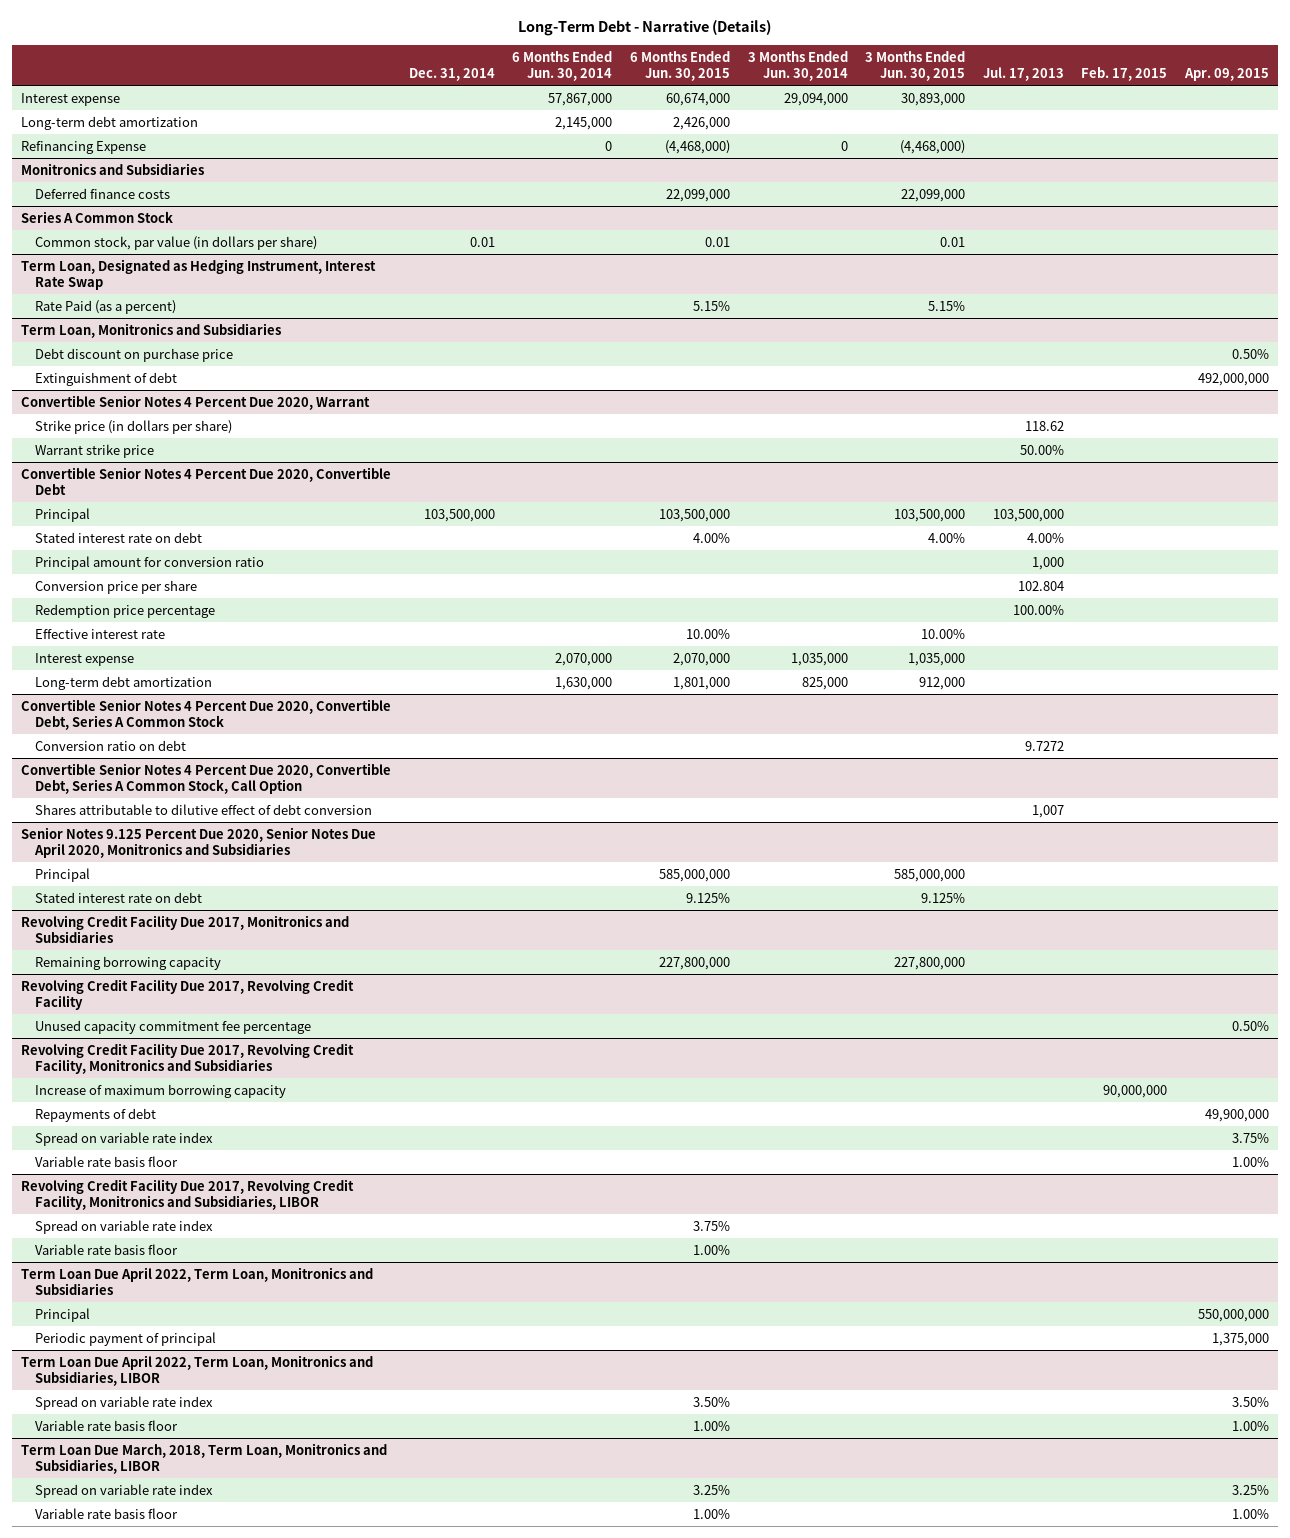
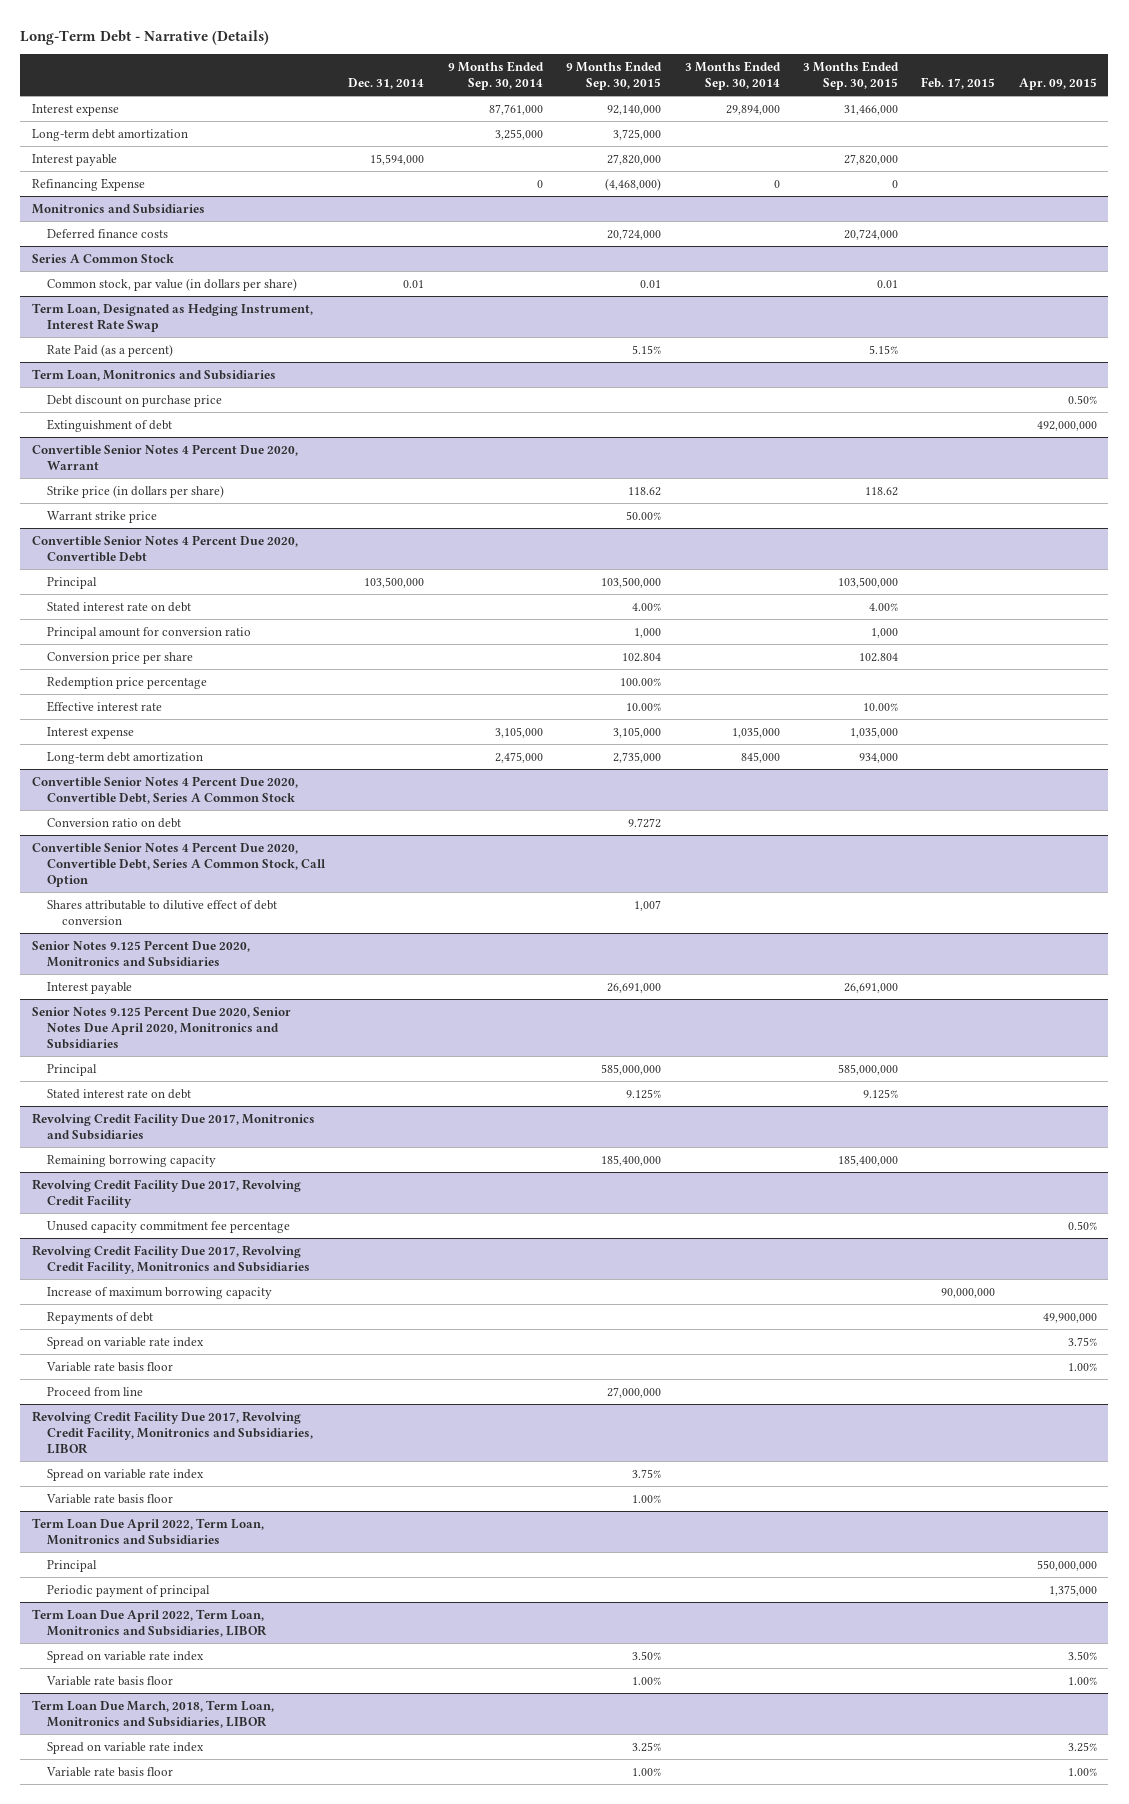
- | Dec. 31, 2014 | 6 Months Ended Jun. 30, 2014 | 6 Months Ended Jun. 30, 2015 | 3 Months Ended Jun. 30, 2014 | 3 Months Ended Jun. 30, 2015 | Jul. 17, 2013 | Feb. 17, 2015 | Apr. 09, 2015
+ | Dec. 31, 2014 | 9 Months Ended Sep. 30, 2014 | 9 Months Ended Sep. 30, 2015 | 3 Months Ended Sep. 30, 2014 | 3 Months Ended Sep. 30, 2015 | Feb. 17, 2015 | Apr. 09, 2015
+ Interest payable | 15,594,000 | | 27,820,000 | | 27,820,000 | |
+ Senior Notes 9.125 Percent Due 2020, Monitronics and Subsidiaries
+ Interest payable | | | 26,691,000 | | 26,691,000 | |
@ Revolving Credit Facility Due 2017, Revolving Credit Facility, Monitronics and Subsidiaries
+ Proceed from line | | | 27,000,000 | | | |

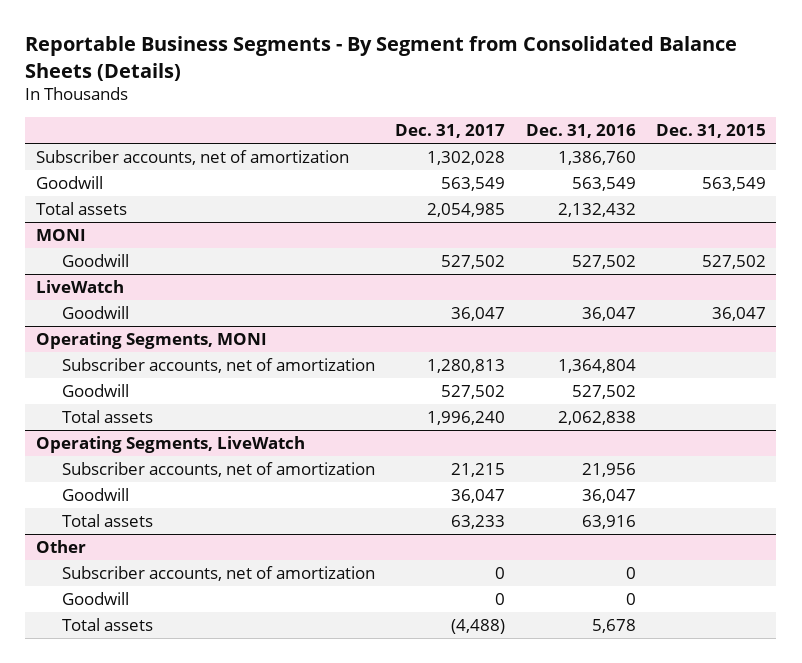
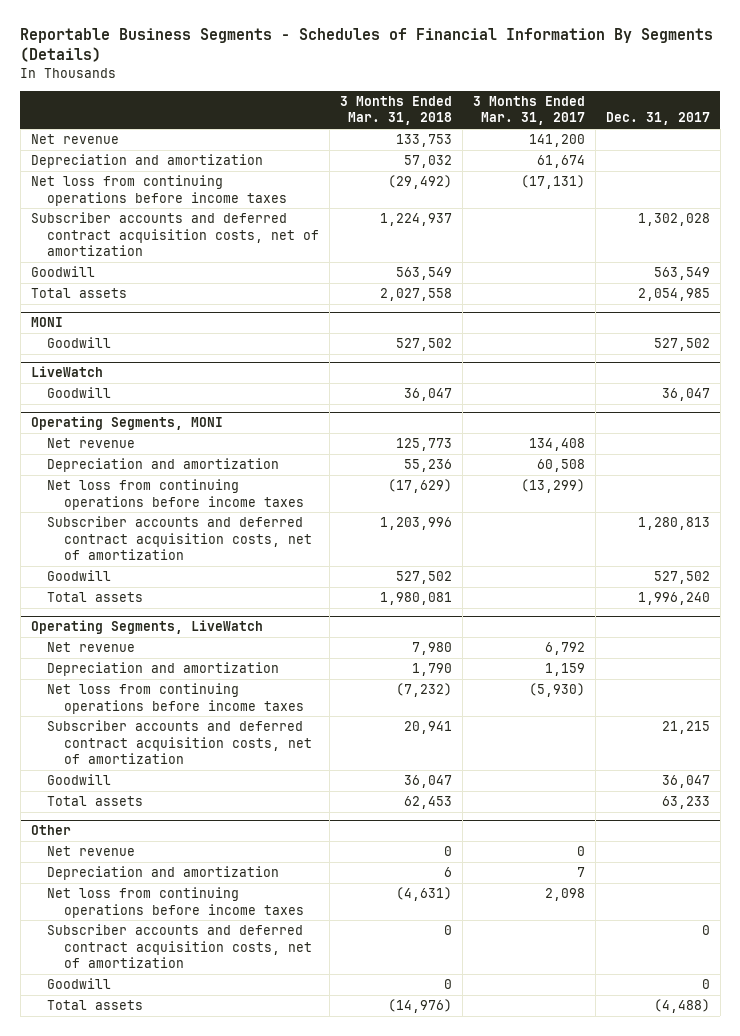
- Reportable Business Segments - By Segment from Consolidated Balance Sheets (Details)
+ Reportable Business Segments - Schedules of Financial Information By Segments (Details)
- | Dec. 31, 2017 | Dec. 31, 2016 | Dec. 31, 2015
+ | 3 Months Ended Mar. 31, 2018 | 3 Months Ended Mar. 31, 2017 | Dec. 31, 2017
- Subscriber accounts, net of amortization | 1,302,028 | 1,386,760 |
+ Net revenue | 133,753 | 141,200 |
+ Depreciation and amortization | 57,032 | 61,674 |
+ Net loss from continuing operations before income taxes | (29,492) | (17,131) |
+ Subscriber accounts and deferred contract acquisition costs, net of amortization | 1,224,937 | | 1,302,028
@ Operating Segments, MONI
- Subscriber accounts, net of amortization | 1,280,813 | 1,364,804 |
+ Net revenue | 125,773 | 134,408 |
+ Depreciation and amortization | 55,236 | 60,508 |
+ Net loss from continuing operations before income taxes | (17,629) | (13,299) |
+ Subscriber accounts and deferred contract acquisition costs, net of amortization | 1,203,996 | | 1,280,813
@ Operating Segments, LiveWatch
- Subscriber accounts, net of amortization | 21,215 | 21,956 |
+ Net revenue | 7,980 | 6,792 |
+ Depreciation and amortization | 1,790 | 1,159 |
+ Net loss from continuing operations before income taxes | (7,232) | (5,930) |
+ Subscriber accounts and deferred contract acquisition costs, net of amortization | 20,941 | | 21,215
@ Other
- Subscriber accounts, net of amortization | 0 | 0 |
+ Net revenue | 0 | 0 |
+ Depreciation and amortization | 6 | 7 |
+ Net loss from continuing operations before income taxes | (4,631) | 2,098 |
+ Subscriber accounts and deferred contract acquisition costs, net of amortization | 0 | | 0

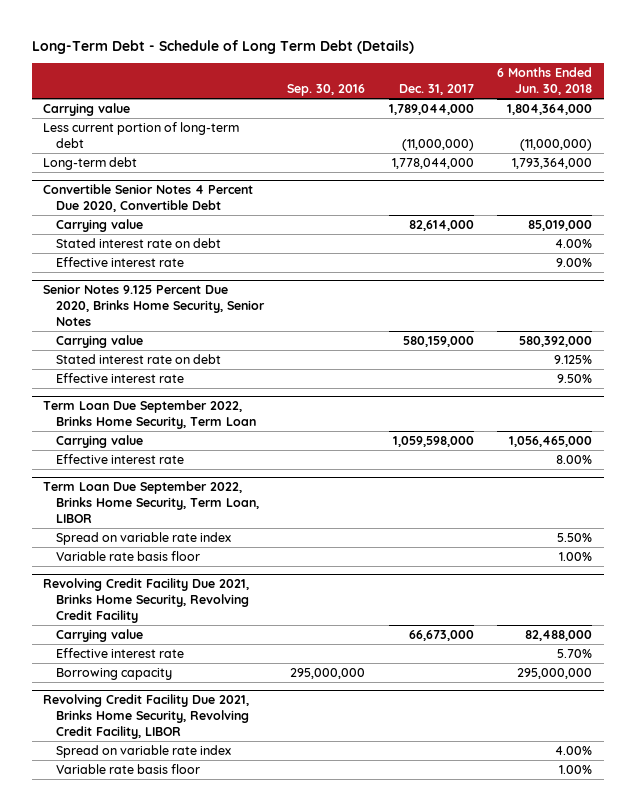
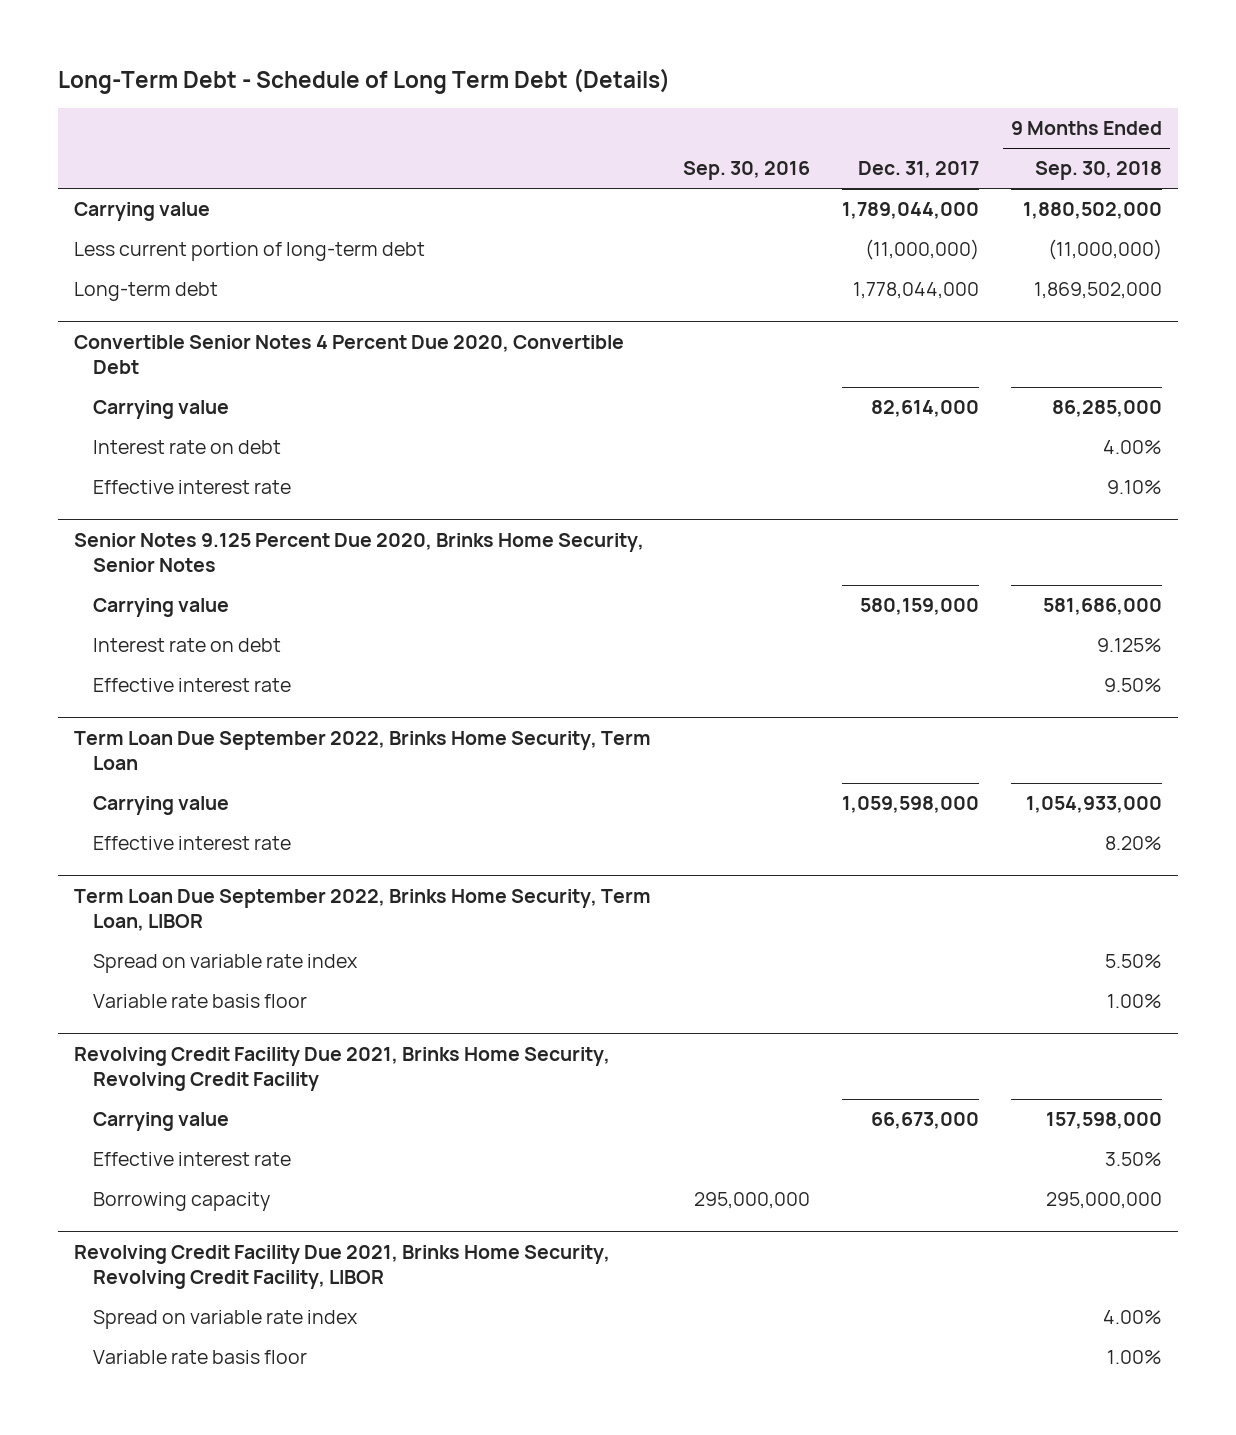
- | Sep. 30, 2016 | Dec. 31, 2017 | 6 Months Ended Jun. 30, 2018
+ | Sep. 30, 2016 | Dec. 31, 2017 | 9 Months Ended Sep. 30, 2018
@ Convertible Senior Notes 4 Percent Due 2020, Convertible Debt
- Stated interest rate on debt | | | 4.00%
+ Interest rate on debt | | | 4.00%
@ Senior Notes 9.125 Percent Due 2020, Brinks Home Security, Senior Notes
- Stated interest rate on debt | | | 9.125%
+ Interest rate on debt | | | 9.125%

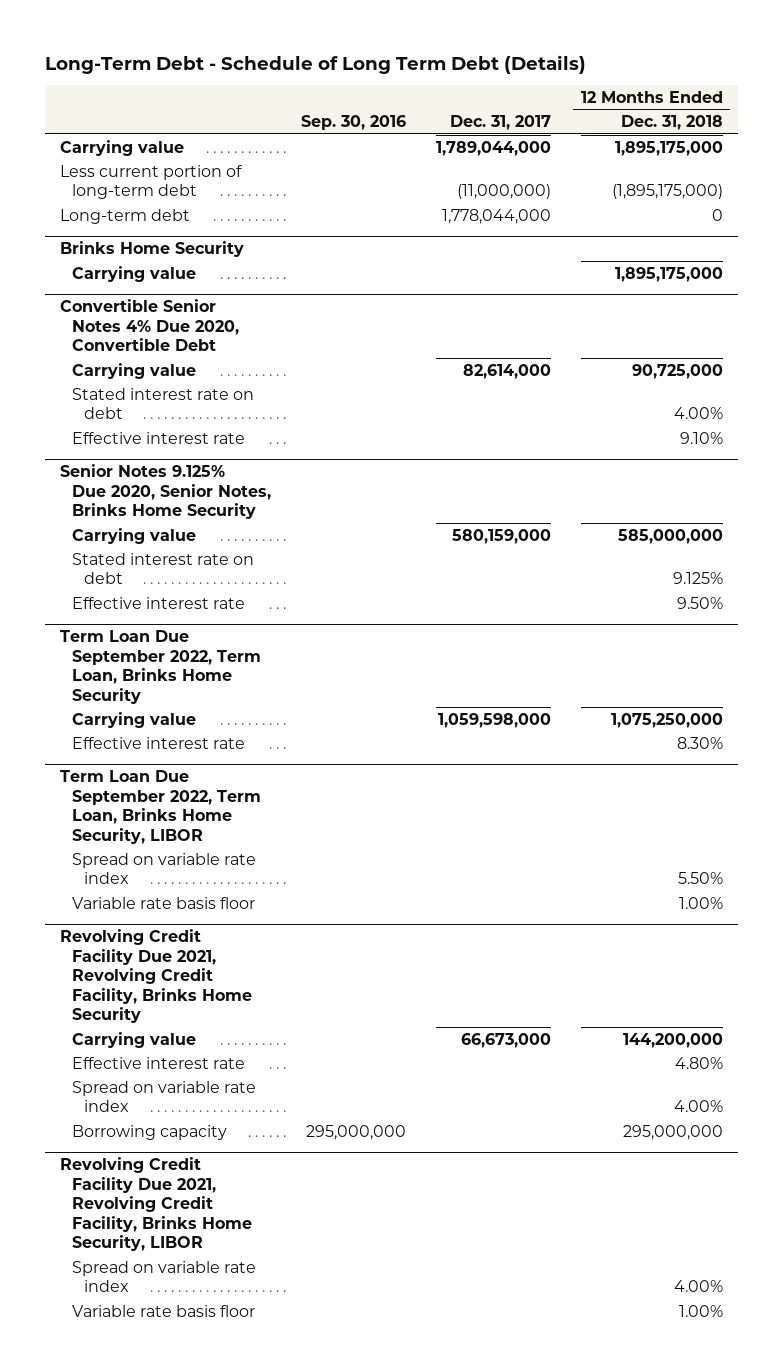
- | Sep. 30, 2016 | Dec. 31, 2017 | 9 Months Ended Sep. 30, 2018
+ | Sep. 30, 2016 | Dec. 31, 2017 | 12 Months Ended Dec. 31, 2018
- Convertible Senior Notes 4 Percent Due 2020, Convertible Debt
+ Brinks Home Security
+ Carrying value | | | 1,895,175,000
+ Convertible Senior Notes 4% Due 2020, Convertible Debt
- Interest rate on debt | | | 4.00%
+ Stated interest rate on debt | | | 4.00%
- Senior Notes 9.125 Percent Due 2020, Brinks Home Security, Senior Notes
+ Senior Notes 9.125% Due 2020, Senior Notes, Brinks Home Security
- Interest rate on debt | | | 9.125%
+ Stated interest rate on debt | | | 9.125%
- Term Loan Due September 2022, Brinks Home Security, Term Loan
+ Term Loan Due September 2022, Term Loan, Brinks Home Security
- Term Loan Due September 2022, Brinks Home Security, Term Loan, LIBOR
+ Term Loan Due September 2022, Term Loan, Brinks Home Security, LIBOR
- Revolving Credit Facility Due 2021, Brinks Home Security, Revolving Credit Facility
+ Revolving Credit Facility Due 2021, Revolving Credit Facility, Brinks Home Security
+ Spread on variable rate index | | | 4.00%
- Revolving Credit Facility Due 2021, Brinks Home Security, Revolving Credit Facility, LIBOR
+ Revolving Credit Facility Due 2021, Revolving Credit Facility, Brinks Home Security, LIBOR

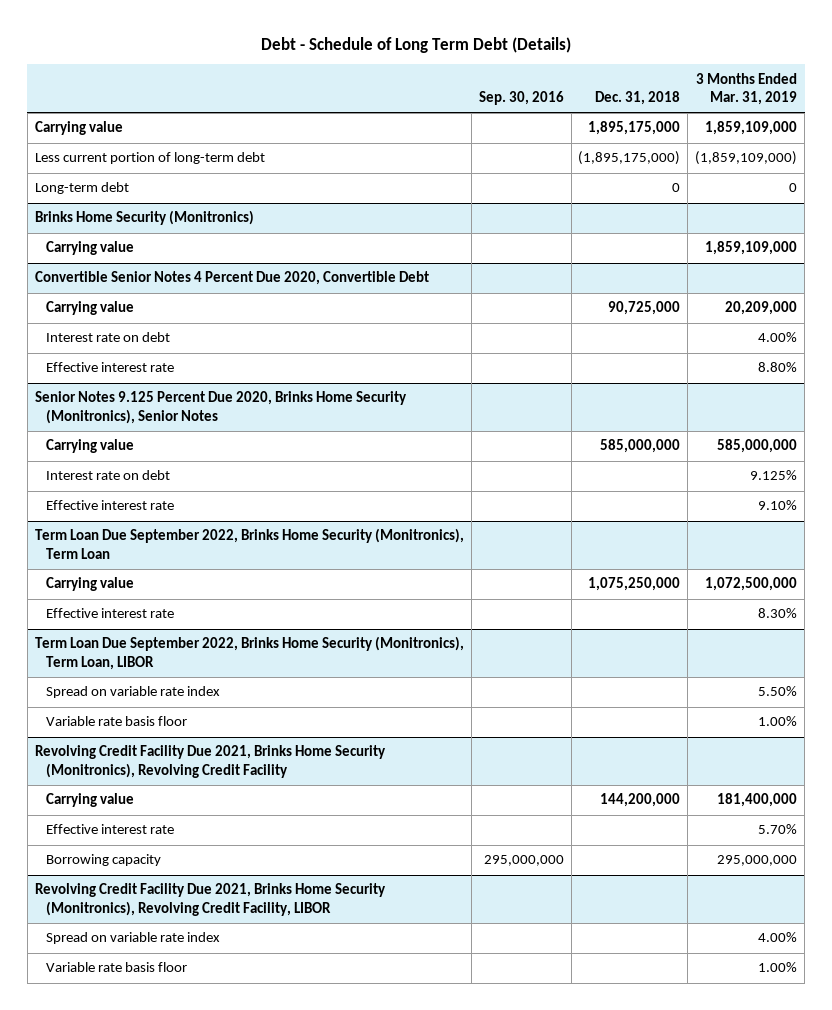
- Long-Term Debt - Schedule of Long Term Debt (Details)
+ Debt - Schedule of Long Term Debt (Details)
- | Sep. 30, 2016 | Dec. 31, 2017 | 12 Months Ended Dec. 31, 2018
+ | Sep. 30, 2016 | Dec. 31, 2018 | 3 Months Ended Mar. 31, 2019
- Brinks Home Security
+ Brinks Home Security (Monitronics)
- Convertible Senior Notes 4% Due 2020, Convertible Debt
+ Convertible Senior Notes 4 Percent Due 2020, Convertible Debt
- Stated interest rate on debt | | | 4.00%
+ Interest rate on debt | | | 4.00%
- Senior Notes 9.125% Due 2020, Senior Notes, Brinks Home Security
+ Senior Notes 9.125 Percent Due 2020, Brinks Home Security (Monitronics), Senior Notes
- Stated interest rate on debt | | | 9.125%
+ Interest rate on debt | | | 9.125%
- Term Loan Due September 2022, Term Loan, Brinks Home Security
+ Term Loan Due September 2022, Brinks Home Security (Monitronics), Term Loan
- Term Loan Due September 2022, Term Loan, Brinks Home Security, LIBOR
+ Term Loan Due September 2022, Brinks Home Security (Monitronics), Term Loan, LIBOR
- Revolving Credit Facility Due 2021, Revolving Credit Facility, Brinks Home Security
+ Revolving Credit Facility Due 2021, Brinks Home Security (Monitronics), Revolving Credit Facility
- Spread on variable rate index | | | 4.00%
- Revolving Credit Facility Due 2021, Revolving Credit Facility, Brinks Home Security, LIBOR
+ Revolving Credit Facility Due 2021, Brinks Home Security (Monitronics), Revolving Credit Facility, LIBOR

